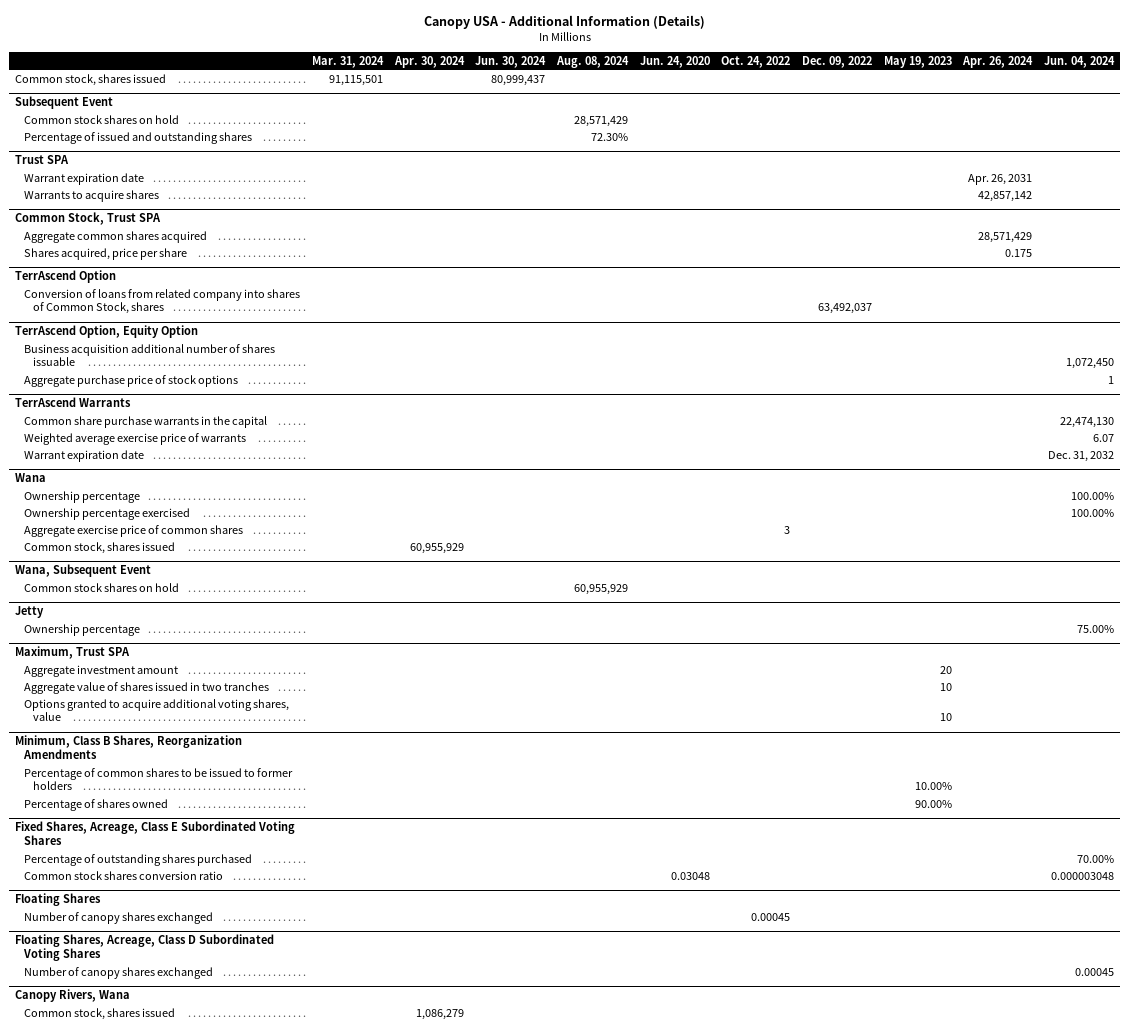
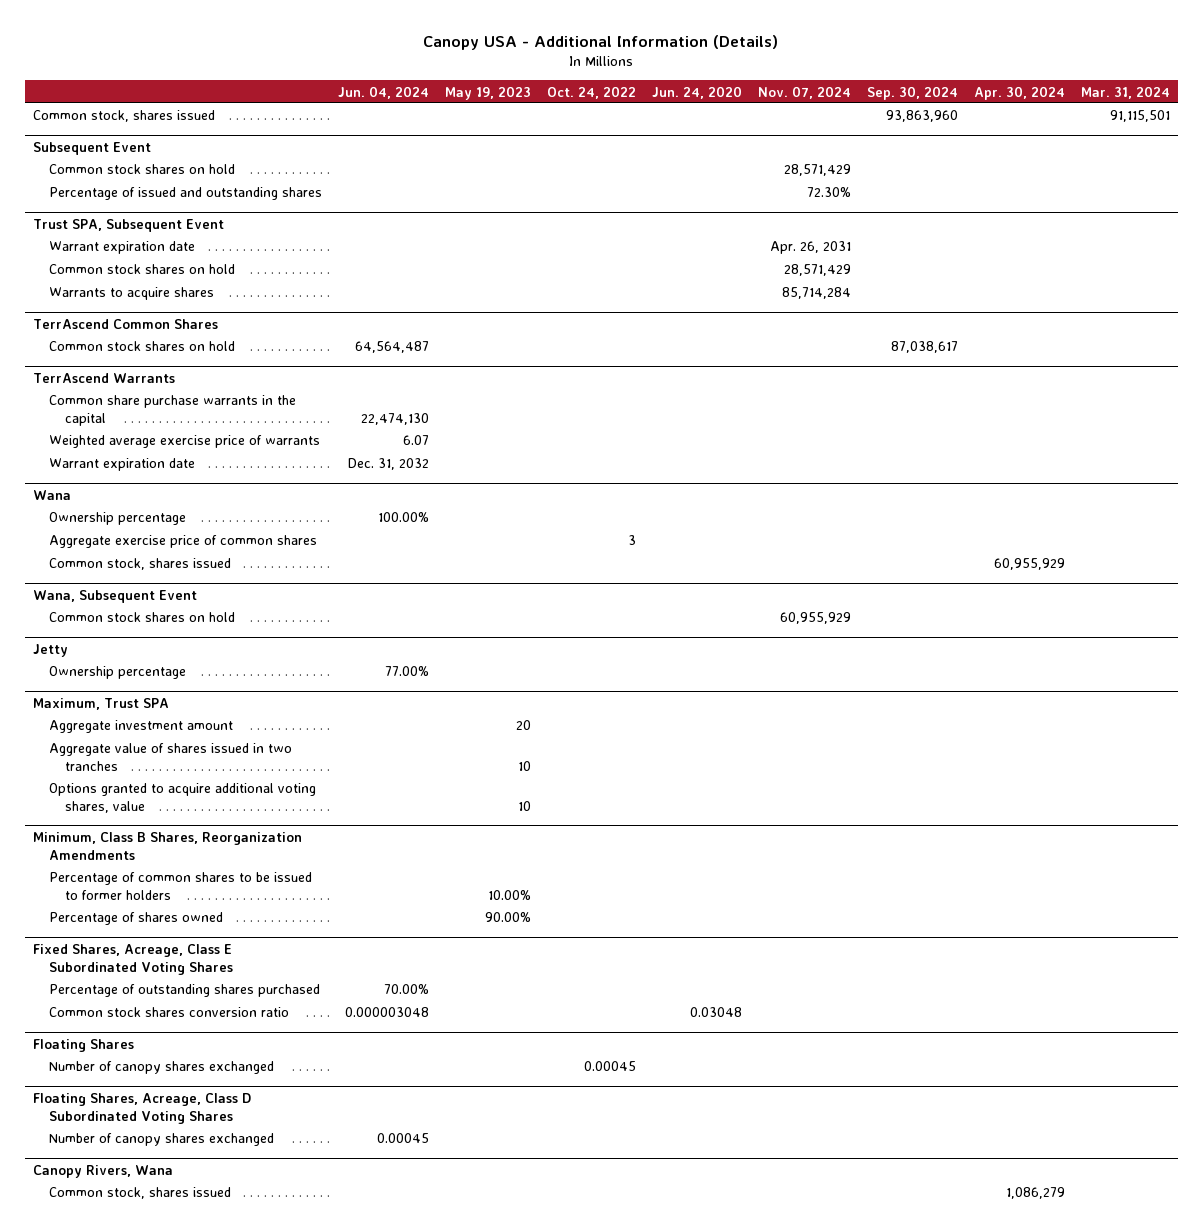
- | Mar. 31, 2024 | Apr. 30, 2024 | Jun. 30, 2024 | Aug. 08, 2024 | Jun. 24, 2020 | Oct. 24, 2022 | Dec. 09, 2022 | May 19, 2023 | Apr. 26, 2024 | Jun. 04, 2024
+ | Jun. 04, 2024 | May 19, 2023 | Oct. 24, 2022 | Jun. 24, 2020 | Nov. 07, 2024 | Sep. 30, 2024 | Apr. 30, 2024 | Mar. 31, 2024
- Trust SPA
+ Trust SPA, Subsequent Event
+ Common stock shares on hold | | | | | 28,571,429 | | |
- Common Stock, Trust SPA
- Aggregate common shares acquired | | | | | | | | | 28,571,429 |
- Shares acquired, price per share | | | | | | | | | 0.175 |
- TerrAscend Option
- Conversion of loans from related company into shares of Common Stock, shares | | | | | | | 63,492,037 | | |
- TerrAscend Option, Equity Option
- Business acquisition additional number of shares issuable | | | | | | | | | | 1,072,450
- Aggregate purchase price of stock options | | | | | | | | | | 1
+ TerrAscend Common Shares
+ Common stock shares on hold | 64,564,487 | | | | | 87,038,617 | |
@ Wana
- Ownership percentage exercised | | | | | | | | | | 100.00%
@ Jetty
- Ownership percentage | | | | | | | | | | 75.00%
+ Ownership percentage | 77.00% | | | | | | |

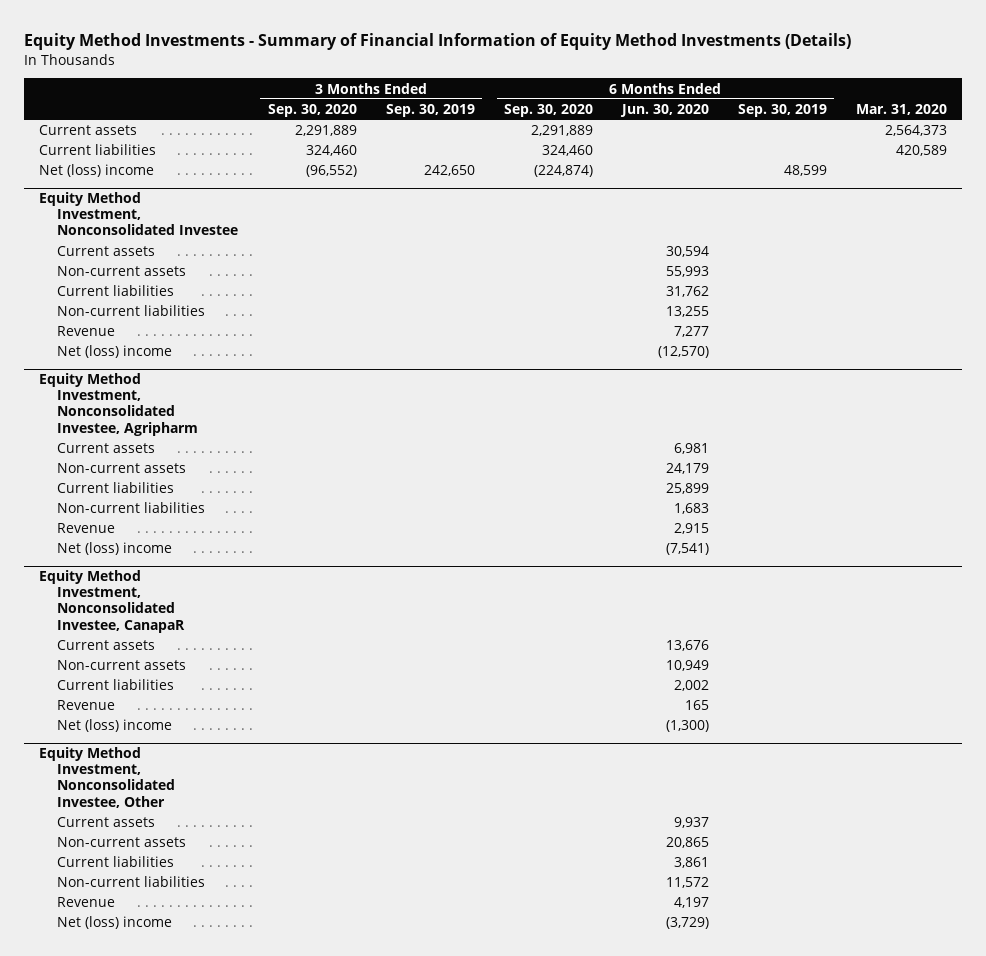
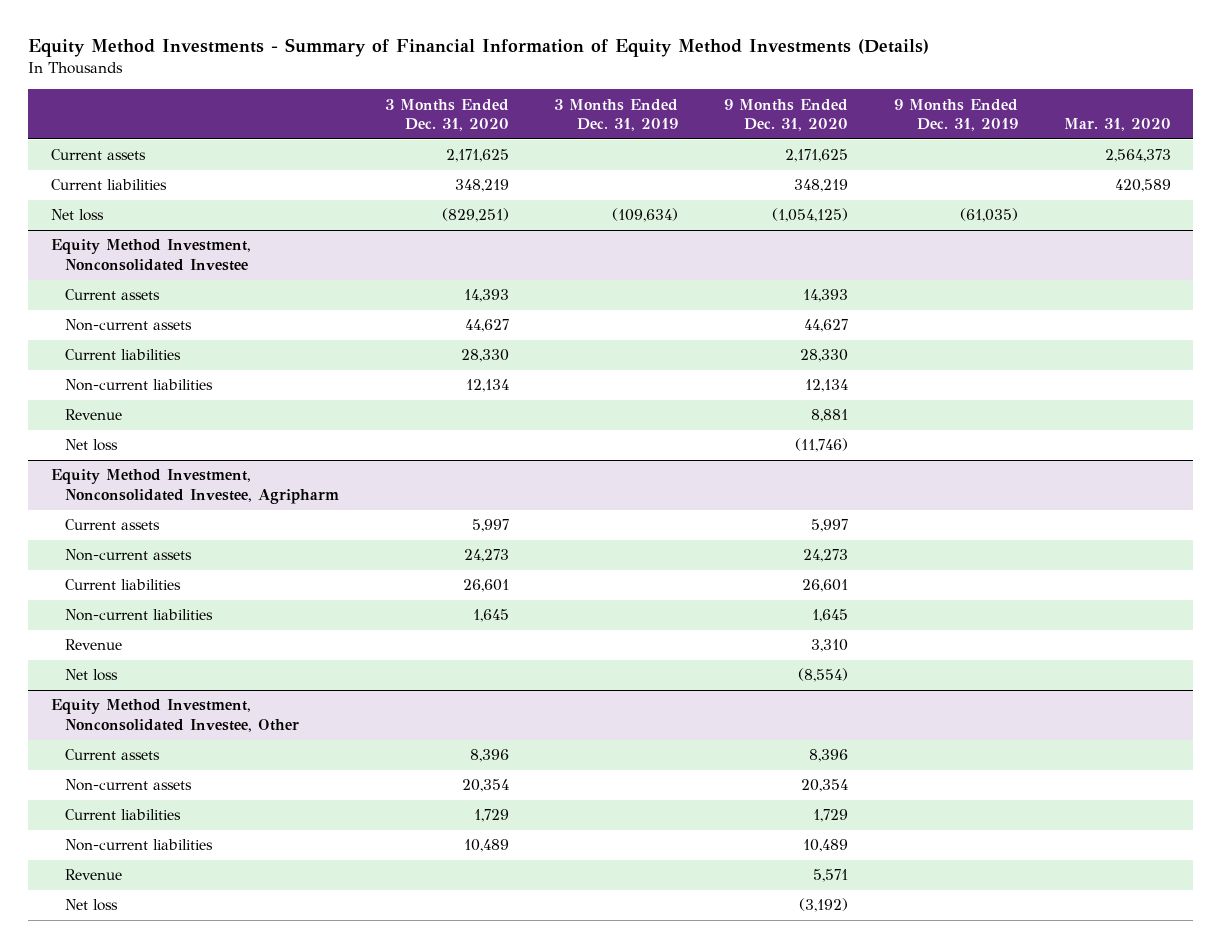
- | 3 Months Ended Sep. 30, 2020 | 3 Months Ended Sep. 30, 2019 | 6 Months Ended Sep. 30, 2020 | 6 Months Ended Jun. 30, 2020 | 6 Months Ended Sep. 30, 2019 | Mar. 31, 2020
+ | 3 Months Ended Dec. 31, 2020 | 3 Months Ended Dec. 31, 2019 | 9 Months Ended Dec. 31, 2020 | 9 Months Ended Dec. 31, 2019 | Mar. 31, 2020
- Net (loss) income | (96,552) | 242,650 | (224,874) | | 48,599 |
+ Net loss | (829,251) | (109,634) | (1,054,125) | (61,035) |
@ Equity Method Investment, Nonconsolidated Investee
- Net (loss) income | | | | (12,570) | |
+ Net loss | | | (11,746) | |
@ Equity Method Investment, Nonconsolidated Investee, Agripharm
- Net (loss) income | | | | (7,541) | |
- Equity Method Investment, Nonconsolidated Investee, CanapaR
- Current assets | | | | 13,676 | |
- Non-current assets | | | | 10,949 | |
- Current liabilities | | | | 2,002 | |
- Revenue | | | | 165 | |
- Net (loss) income | | | | (1,300) | |
@ Equity Method Investment, Nonconsolidated Investee, Agripharm
+ Net loss | | | (8,554) | |
@ Equity Method Investment, Nonconsolidated Investee, Other
- Net (loss) income | | | | (3,729) | |
+ Net loss | | | (3,192) | |

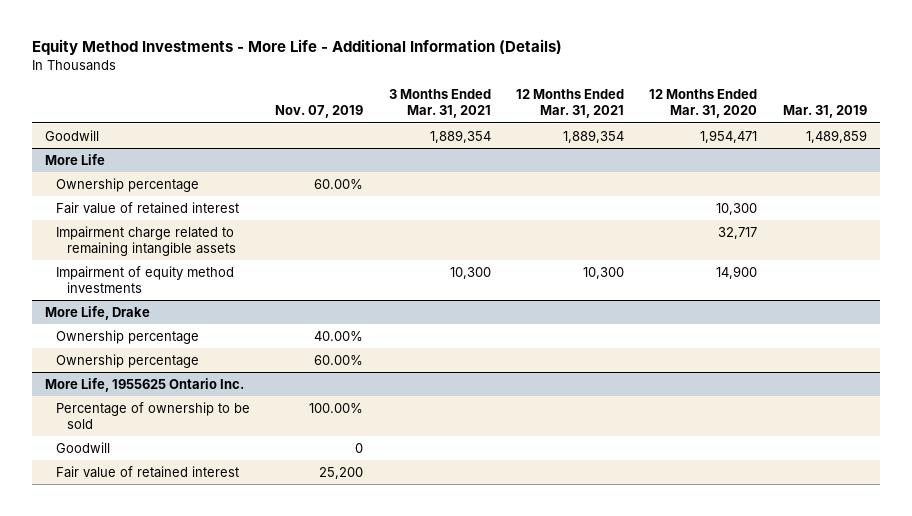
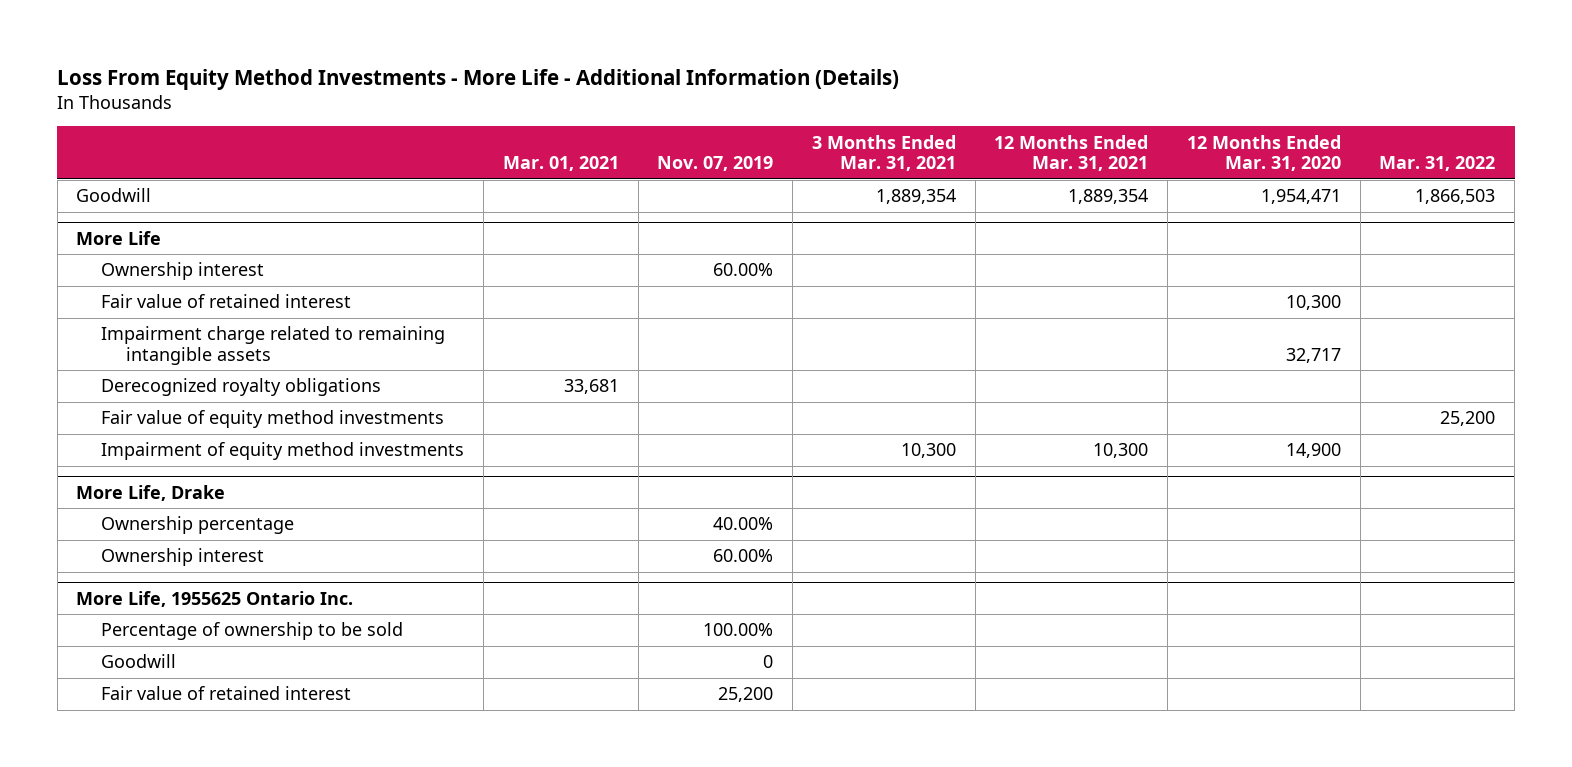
- Equity Method Investments - More Life - Additional Information (Details)
+ Loss From Equity Method Investments - More Life - Additional Information (Details)
- | Nov. 07, 2019 | 3 Months Ended Mar. 31, 2021 | 12 Months Ended Mar. 31, 2021 | 12 Months Ended Mar. 31, 2020 | Mar. 31, 2019
+ | Mar. 01, 2021 | Nov. 07, 2019 | 3 Months Ended Mar. 31, 2021 | 12 Months Ended Mar. 31, 2021 | 12 Months Ended Mar. 31, 2020 | Mar. 31, 2022
@ More Life
- Ownership percentage | 60.00% | | | |
+ Ownership interest | | 60.00% | | | |
+ Derecognized royalty obligations | 33,681 | | | | |
+ Fair value of equity method investments | | | | | | 25,200
@ More Life, Drake
- Ownership percentage | 60.00% | | | |
+ Ownership interest | | 60.00% | | | |

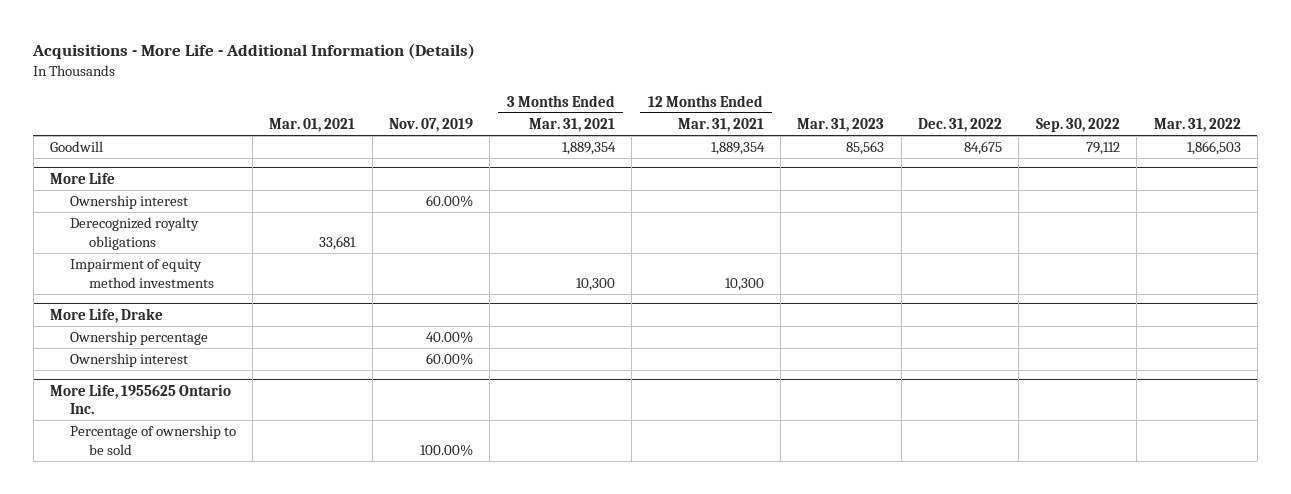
- Loss From Equity Method Investments - More Life - Additional Information (Details)
+ Acquisitions - More Life - Additional Information (Details)
- | Mar. 01, 2021 | Nov. 07, 2019 | 3 Months Ended Mar. 31, 2021 | 12 Months Ended Mar. 31, 2021 | 12 Months Ended Mar. 31, 2020 | Mar. 31, 2022
+ | Mar. 01, 2021 | Nov. 07, 2019 | 3 Months Ended Mar. 31, 2021 | 12 Months Ended Mar. 31, 2021 | Mar. 31, 2023 | Dec. 31, 2022 | Sep. 30, 2022 | Mar. 31, 2022
@ More Life
- Fair value of retained interest | | | | | 10,300 |
- Impairment charge related to remaining intangible assets | | | | | 32,717 |
- Fair value of equity method investments | | | | | | 25,200
@ More Life, 1955625 Ontario Inc.
- Goodwill | | 0 | | | |
- Fair value of retained interest | | 25,200 | | | |

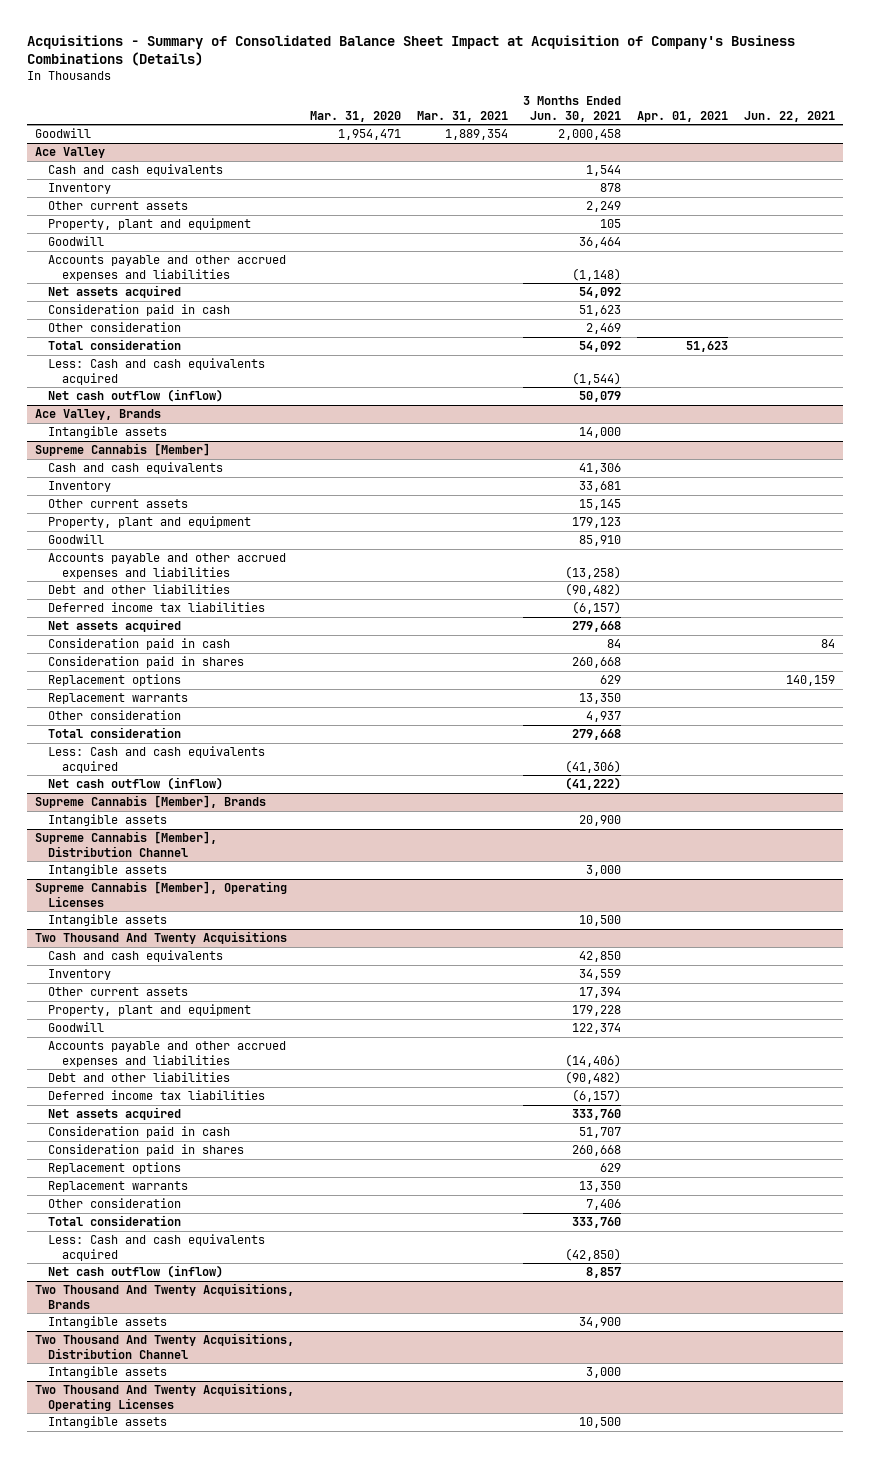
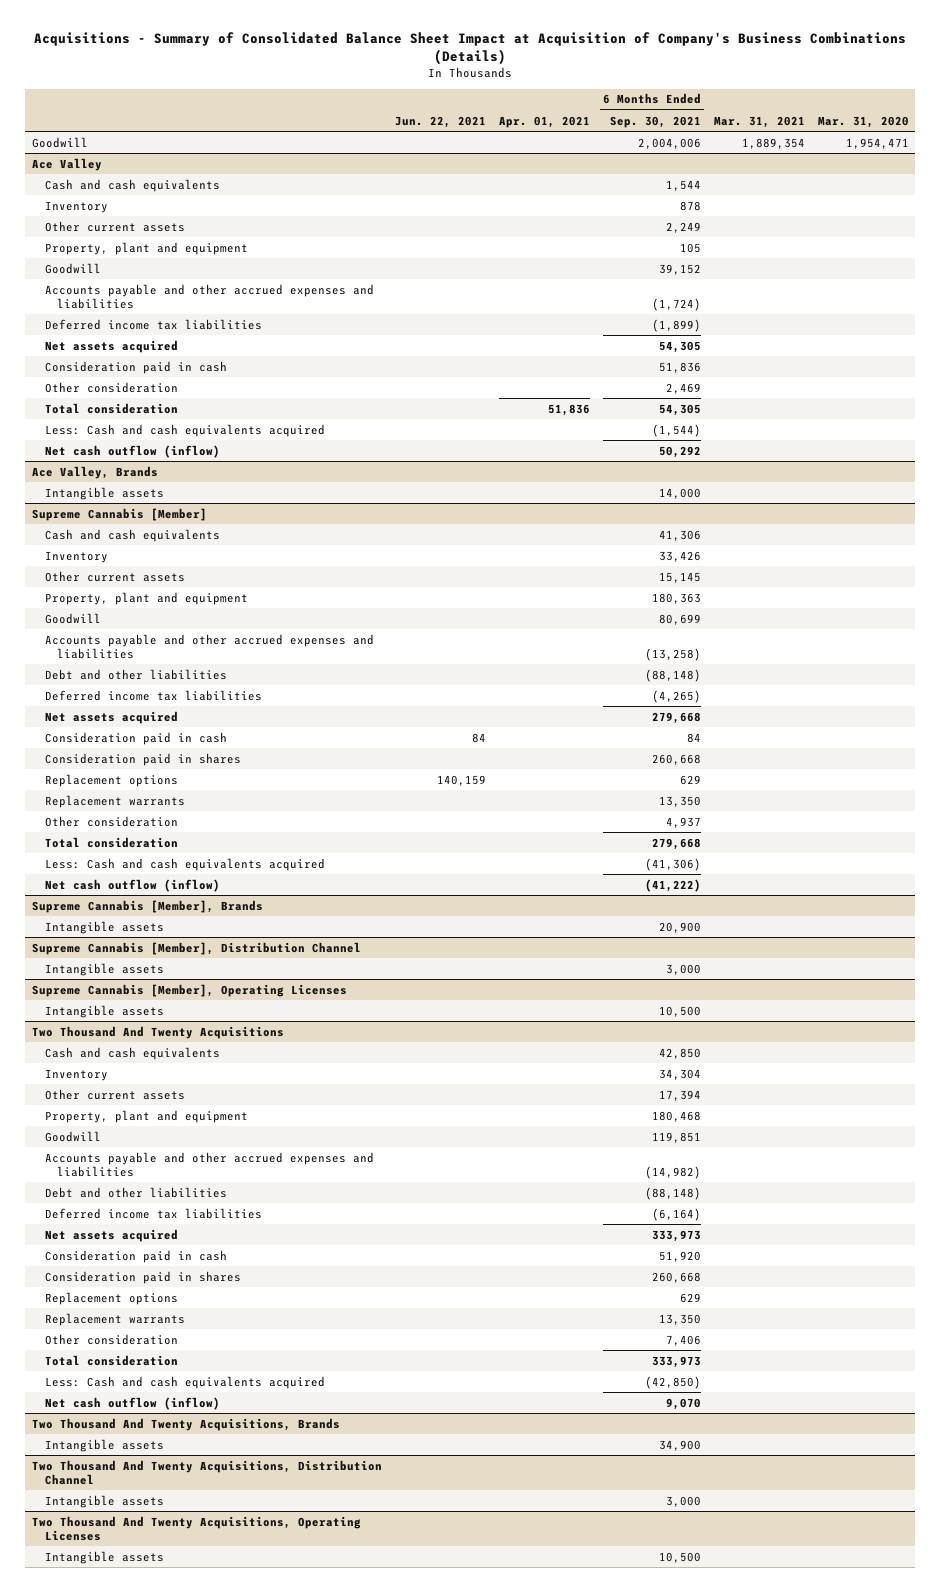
- | Mar. 31, 2020 | Mar. 31, 2021 | 3 Months Ended Jun. 30, 2021 | Apr. 01, 2021 | Jun. 22, 2021
+ | Jun. 22, 2021 | Apr. 01, 2021 | 6 Months Ended Sep. 30, 2021 | Mar. 31, 2021 | Mar. 31, 2020
@ Ace Valley
+ Deferred income tax liabilities | | | (1,899) | |
- Total consideration | | | 54,092 | 51,623 |
+ Total consideration | | 51,836 | 54,305 | |

